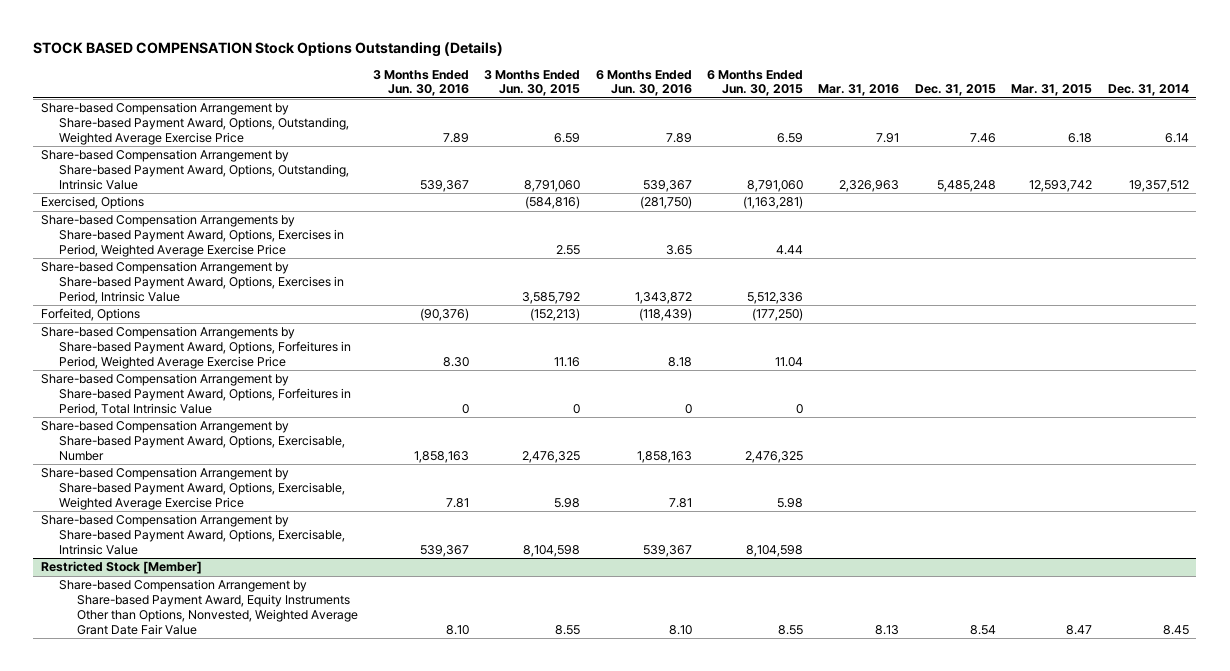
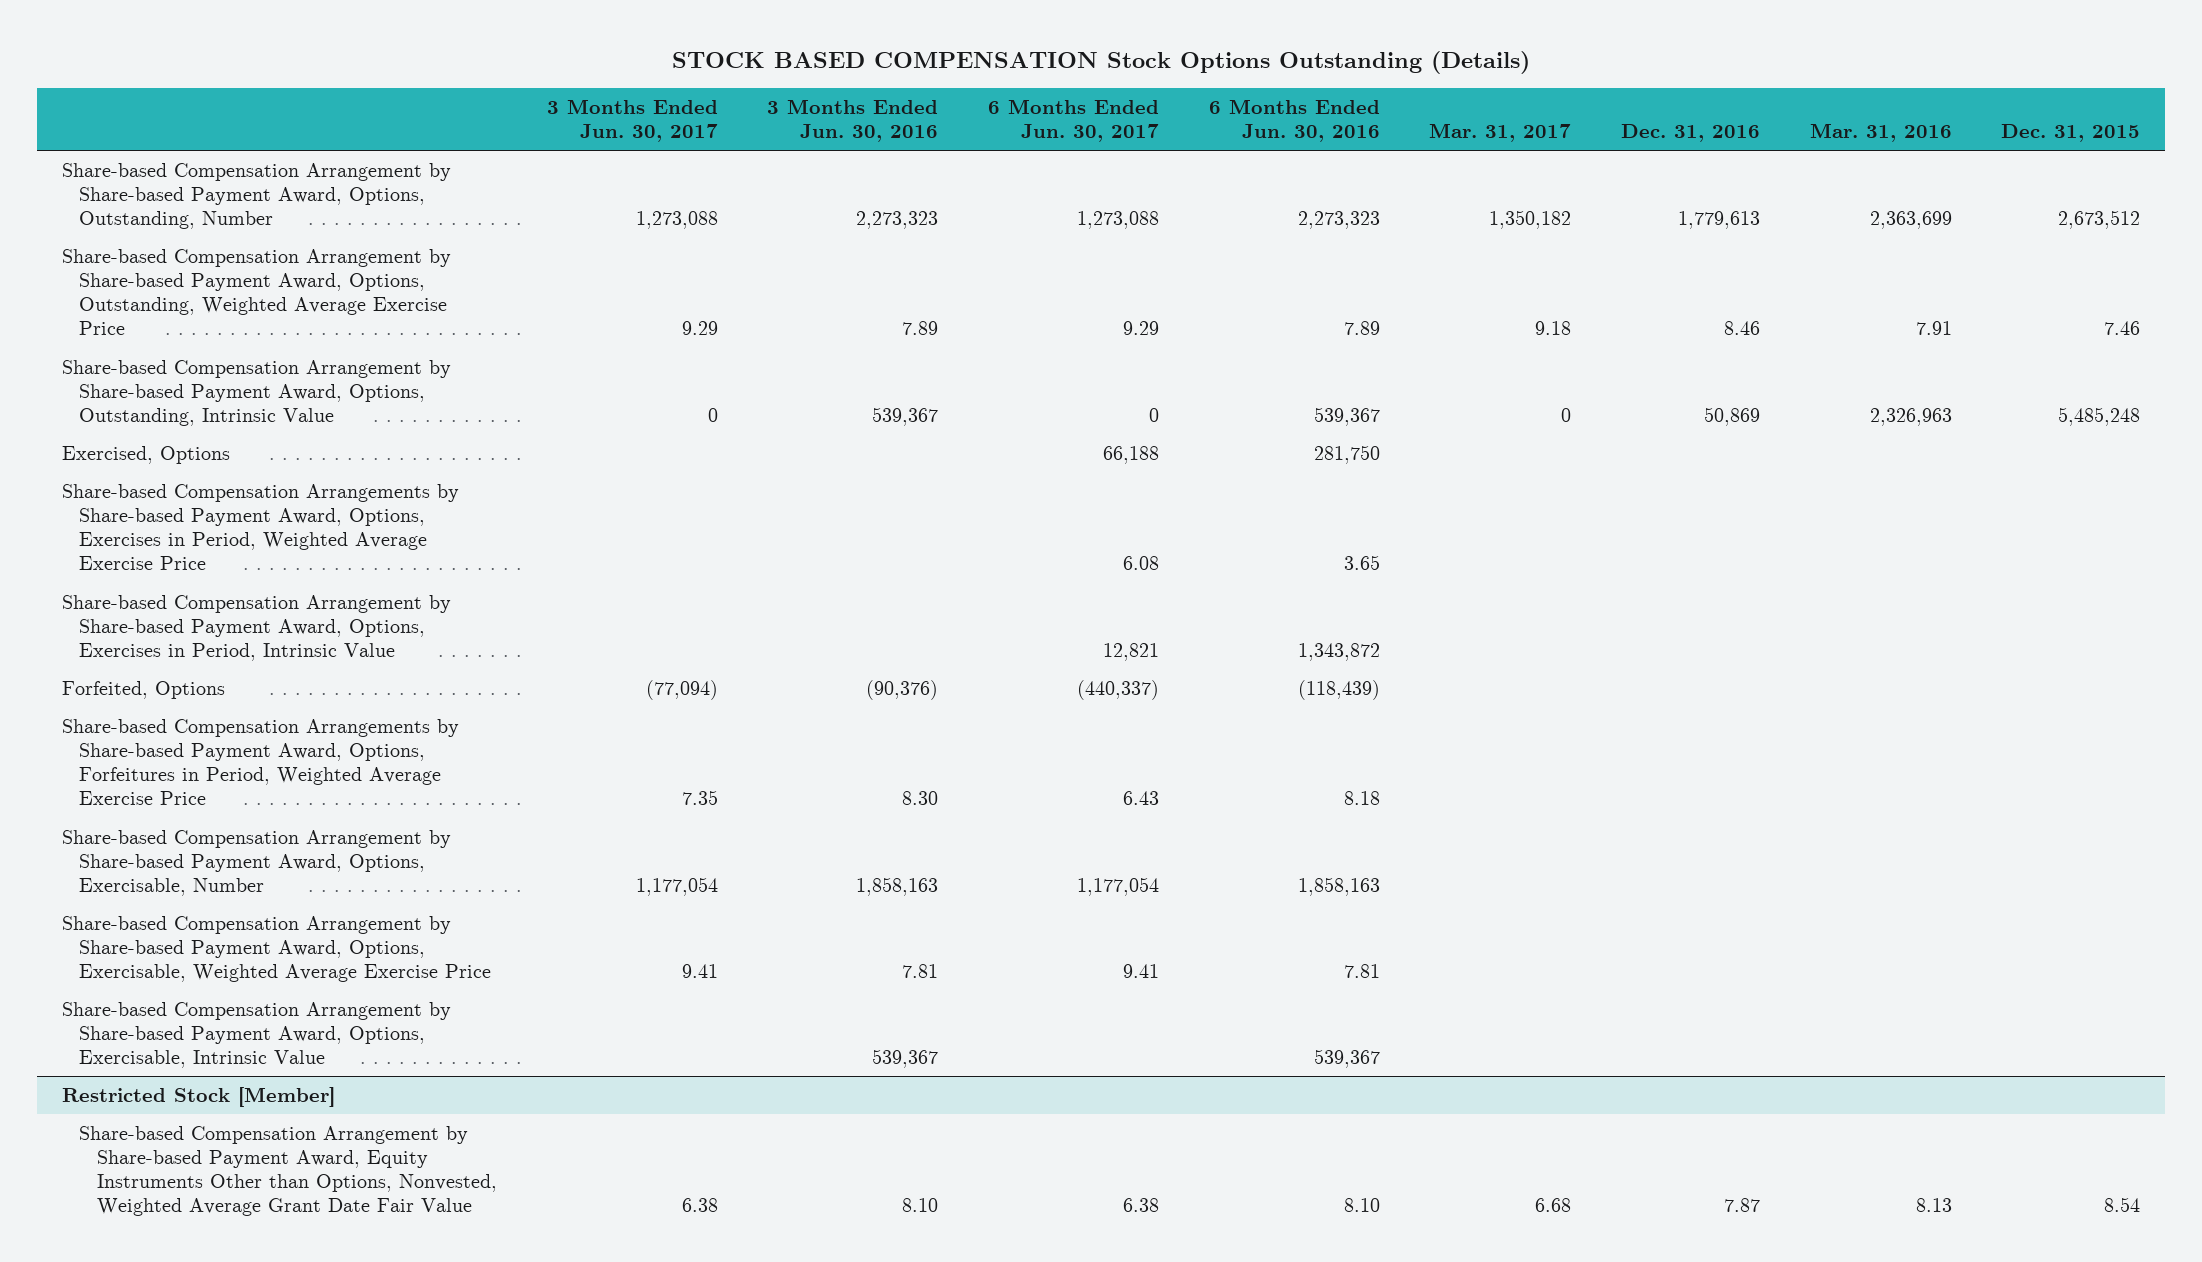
- | 3 Months Ended Jun. 30, 2016 | 3 Months Ended Jun. 30, 2015 | 6 Months Ended Jun. 30, 2016 | 6 Months Ended Jun. 30, 2015 | Mar. 31, 2016 | Dec. 31, 2015 | Mar. 31, 2015 | Dec. 31, 2014
+ | 3 Months Ended Jun. 30, 2017 | 3 Months Ended Jun. 30, 2016 | 6 Months Ended Jun. 30, 2017 | 6 Months Ended Jun. 30, 2016 | Mar. 31, 2017 | Dec. 31, 2016 | Mar. 31, 2016 | Dec. 31, 2015
+ Share-based Compensation Arrangement by Share-based Payment Award, Options, Outstanding, Number | 1,273,088 | 2,273,323 | 1,273,088 | 2,273,323 | 1,350,182 | 1,779,613 | 2,363,699 | 2,673,512
- Exercised, Options | | (584,816) | (281,750) | (1,163,281) | | | |
+ Exercised, Options | | | 66,188 | 281,750 | | | |
- Share-based Compensation Arrangement by Share-based Payment Award, Options, Forfeitures in Period, Total Intrinsic Value | 0 | 0 | 0 | 0 | | | |

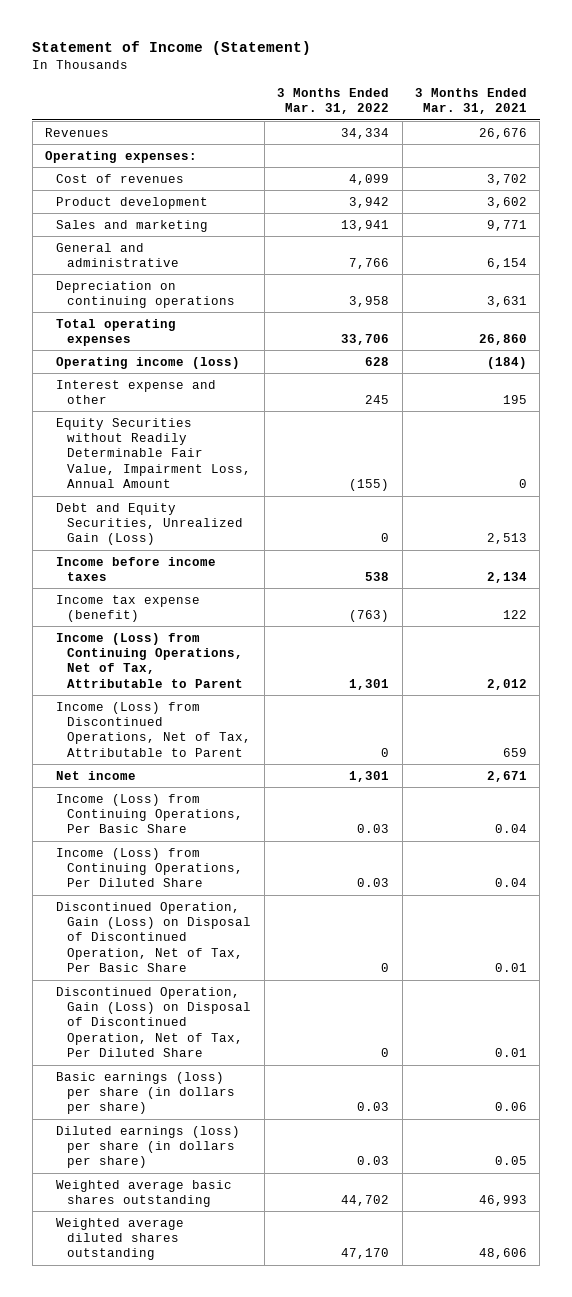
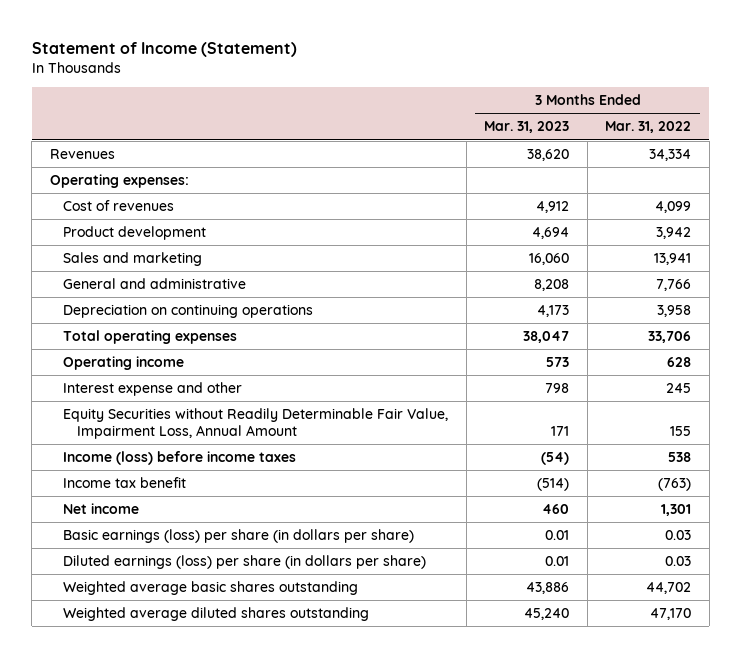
- | 3 Months Ended Mar. 31, 2022 | 3 Months Ended Mar. 31, 2021
+ | 3 Months Ended Mar. 31, 2023 | 3 Months Ended Mar. 31, 2022
- Operating income (loss) | 628 | (184)
+ Operating income | 573 | 628
- Equity Securities without Readily Determinable Fair Value, Impairment Loss, Annual Amount | (155) | 0
- Debt and Equity Securities, Unrealized Gain (Loss) | 0 | 2,513
- Income before income taxes | 538 | 2,134
- Income tax expense (benefit) | (763) | 122
- Income (Loss) from Continuing Operations, Net of Tax, Attributable to Parent | 1,301 | 2,012
- Income (Loss) from Discontinued Operations, Net of Tax, Attributable to Parent | 0 | 659
+ Equity Securities without Readily Determinable Fair Value, Impairment Loss, Annual Amount | 171 | 155
+ Income (loss) before income taxes | (54) | 538
+ Income tax benefit | (514) | (763)
- Income (Loss) from Continuing Operations, Per Basic Share | 0.03 | 0.04
- Income (Loss) from Continuing Operations, Per Diluted Share | 0.03 | 0.04
- Discontinued Operation, Gain (Loss) on Disposal of Discontinued Operation, Net of Tax, Per Basic Share | 0 | 0.01
- Discontinued Operation, Gain (Loss) on Disposal of Discontinued Operation, Net of Tax, Per Diluted Share | 0 | 0.01

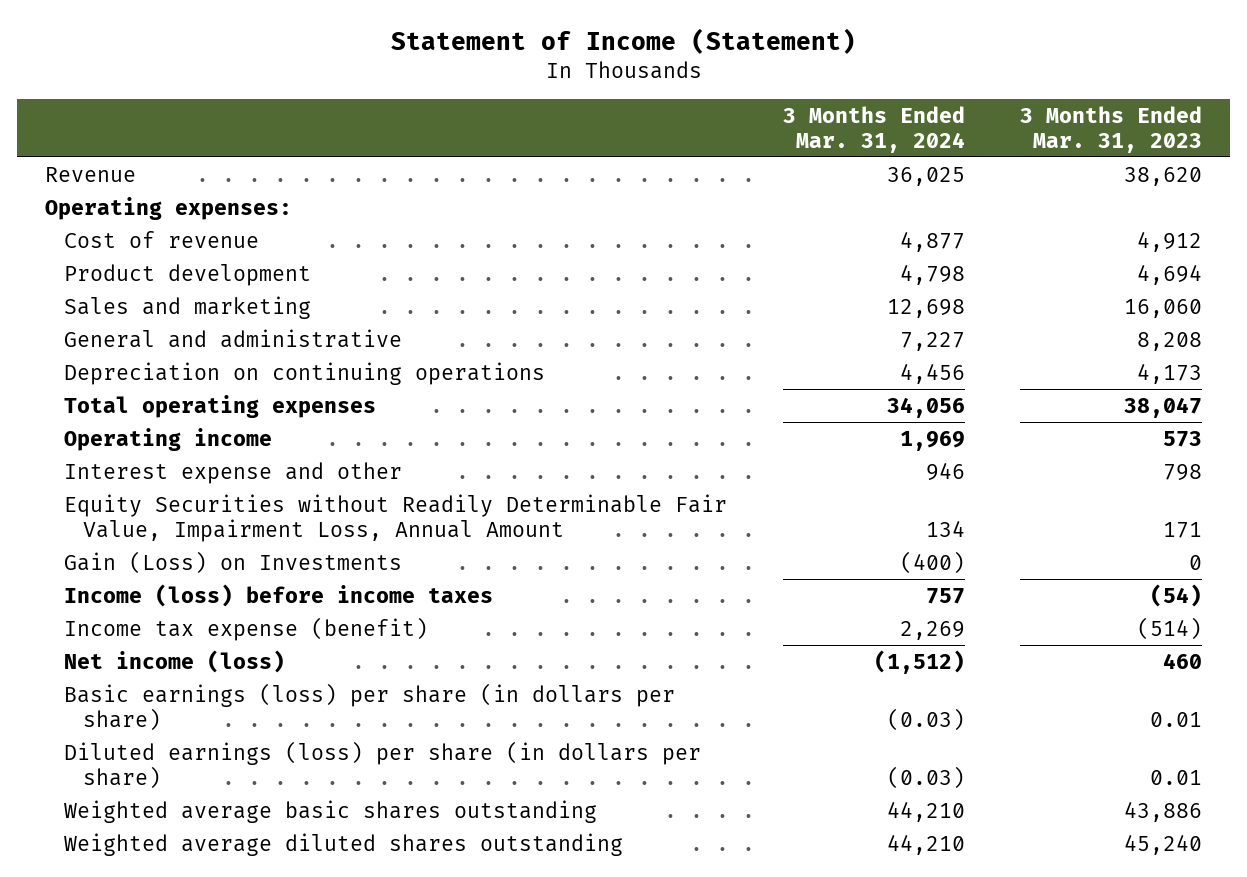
- | 3 Months Ended Mar. 31, 2023 | 3 Months Ended Mar. 31, 2022
+ | 3 Months Ended Mar. 31, 2024 | 3 Months Ended Mar. 31, 2023
- Revenues | 38,620 | 34,334
+ Revenue | 36,025 | 38,620
- Cost of revenues | 4,912 | 4,099
+ Cost of revenue | 4,877 | 4,912
+ Gain (Loss) on Investments | (400) | 0
- Income tax benefit | (514) | (763)
- Net income | 460 | 1,301
+ Income tax expense (benefit) | 2,269 | (514)
+ Net income (loss) | (1,512) | 460

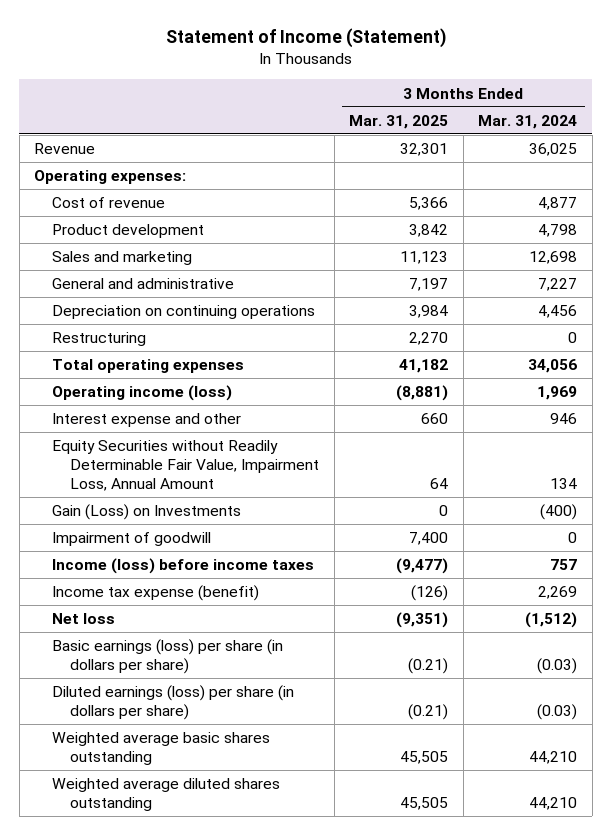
- | 3 Months Ended Mar. 31, 2024 | 3 Months Ended Mar. 31, 2023
+ | 3 Months Ended Mar. 31, 2025 | 3 Months Ended Mar. 31, 2024
+ Restructuring | 2,270 | 0
- Operating income | 1,969 | 573
+ Operating income (loss) | (8,881) | 1,969
+ Impairment of goodwill | 7,400 | 0
- Net income (loss) | (1,512) | 460
+ Net loss | (9,351) | (1,512)

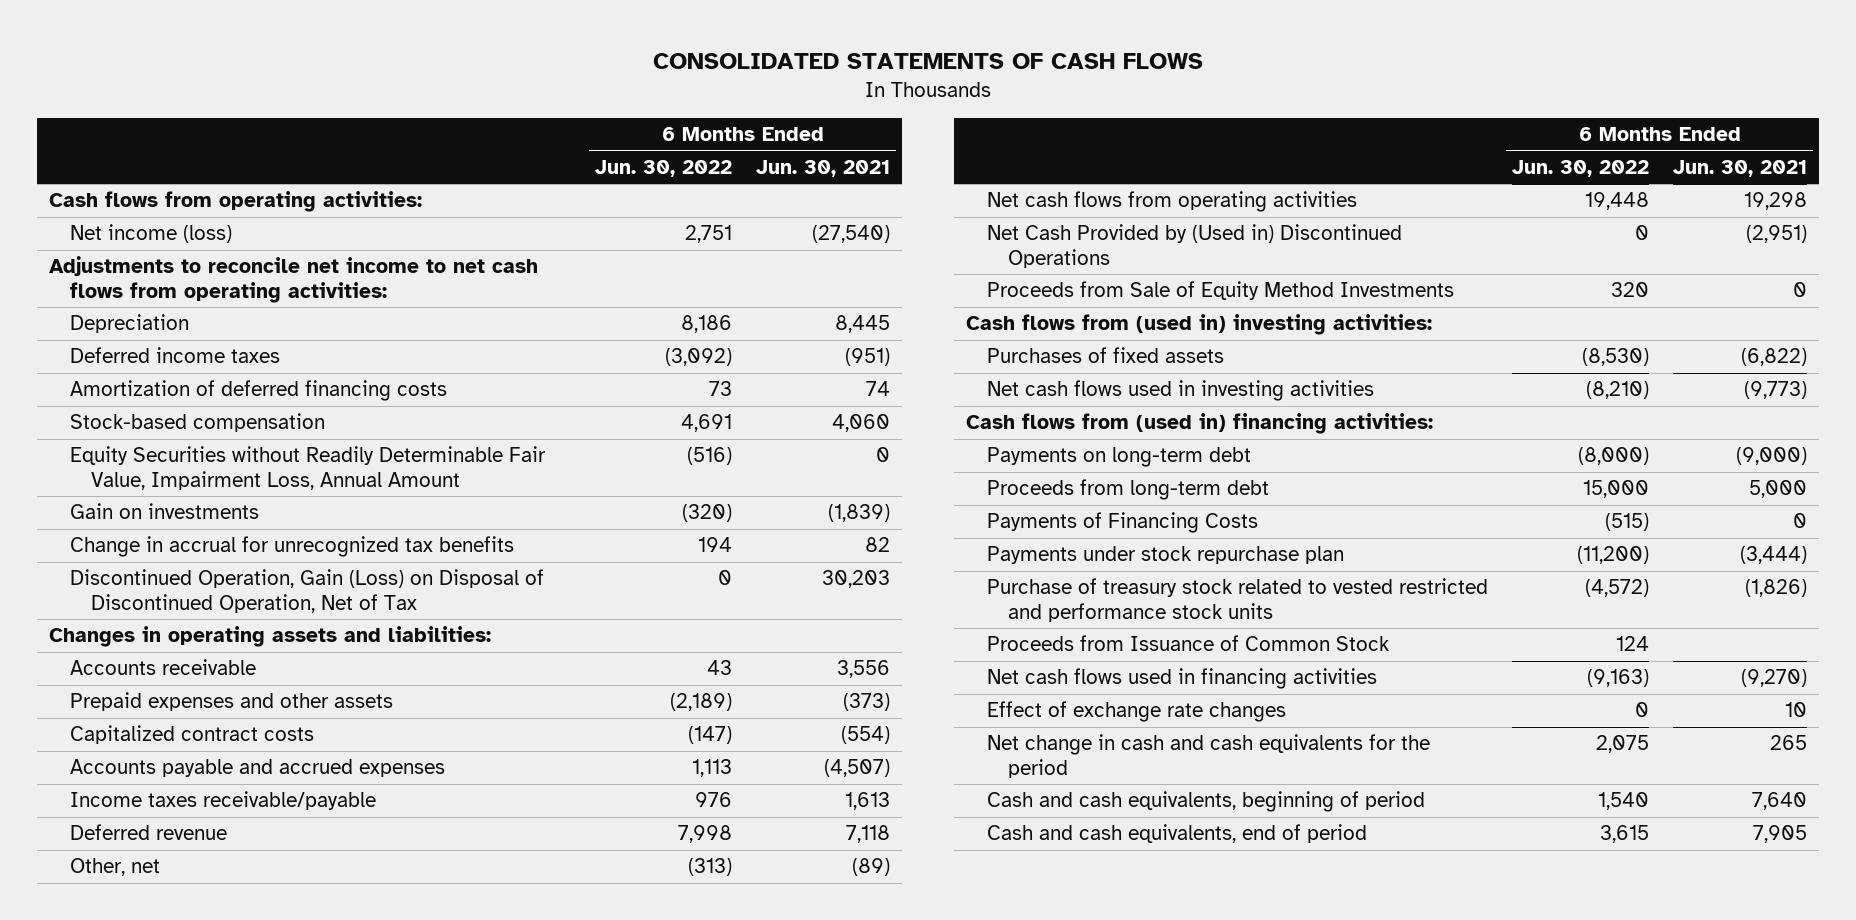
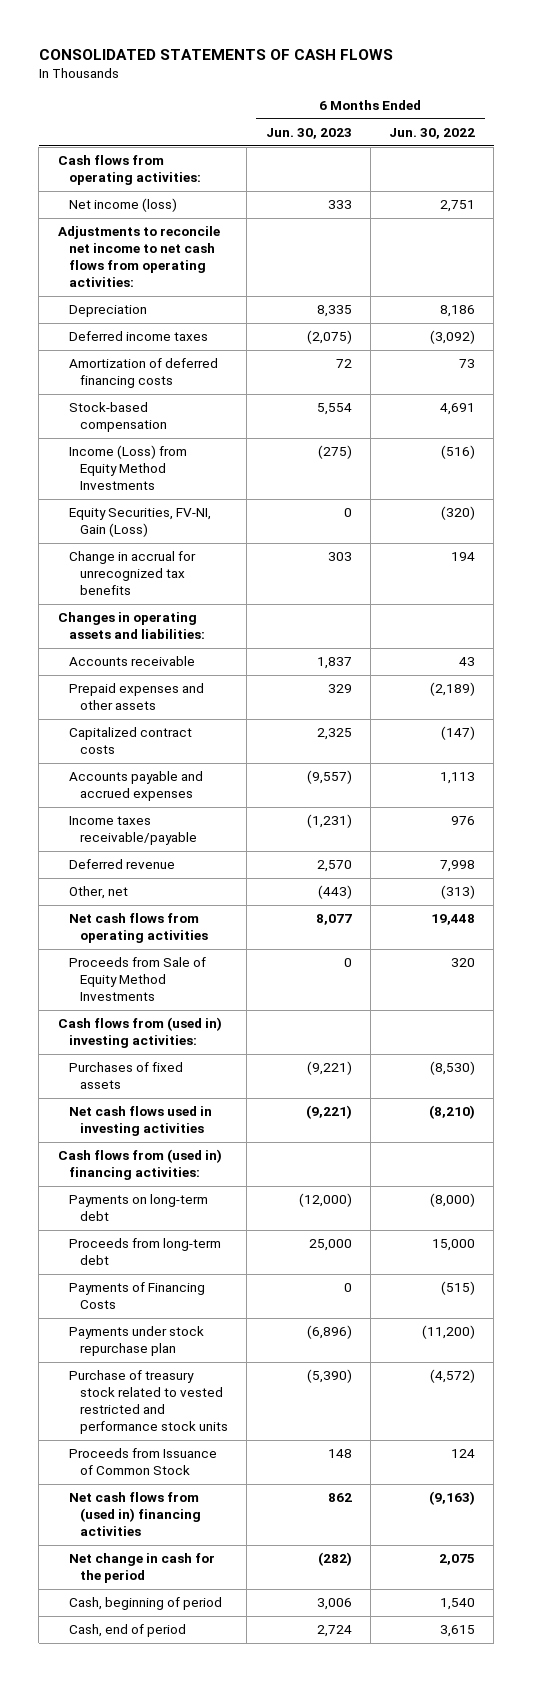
- | 6 Months Ended Jun. 30, 2022 | 6 Months Ended Jun. 30, 2021
+ | 6 Months Ended Jun. 30, 2023 | 6 Months Ended Jun. 30, 2022
- Equity Securities without Readily Determinable Fair Value, Impairment Loss, Annual Amount | (516) | 0
- Gain on investments | (320) | (1,839)
+ Income (Loss) from Equity Method Investments | (275) | (516)
+ Equity Securities, FV-NI, Gain (Loss) | 0 | (320)
- Discontinued Operation, Gain (Loss) on Disposal of Discontinued Operation, Net of Tax | 0 | 30,203
- Net Cash Provided by (Used in) Discontinued Operations | 0 | (2,951)
- Net cash flows used in financing activities | (9,163) | (9,270)
- Effect of exchange rate changes | 0 | 10
- Net change in cash and cash equivalents for the period | 2,075 | 265
- Cash and cash equivalents, beginning of period | 1,540 | 7,640
- Cash and cash equivalents, end of period | 3,615 | 7,905
+ Net cash flows from (used in) financing activities | 862 | (9,163)
+ Net change in cash for the period | (282) | 2,075
+ Cash, beginning of period | 3,006 | 1,540
+ Cash, end of period | 2,724 | 3,615

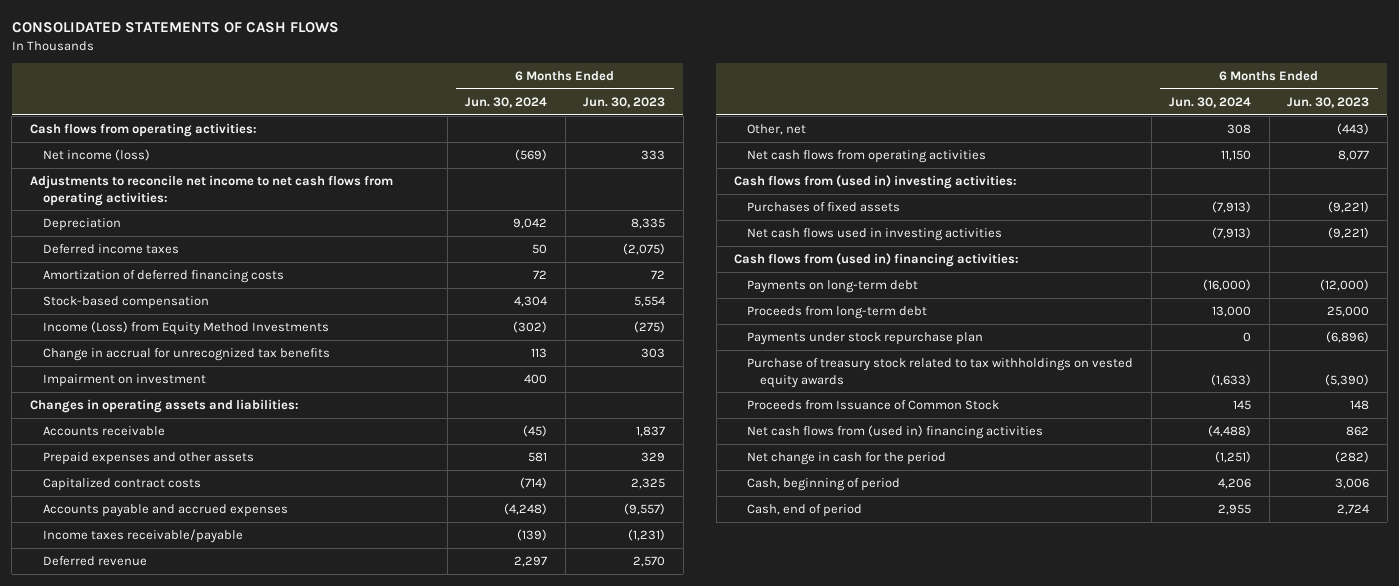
- | 6 Months Ended Jun. 30, 2023 | 6 Months Ended Jun. 30, 2022
+ | 6 Months Ended Jun. 30, 2024 | 6 Months Ended Jun. 30, 2023
- Equity Securities, FV-NI, Gain (Loss) | 0 | (320)
+ Impairment on investment | 400 |
- Proceeds from Sale of Equity Method Investments | 0 | 320
- Payments of Financing Costs | 0 | (515)
- Purchase of treasury stock related to vested restricted and performance stock units | (5,390) | (4,572)
+ Purchase of treasury stock related to tax withholdings on vested equity awards | (1,633) | (5,390)

